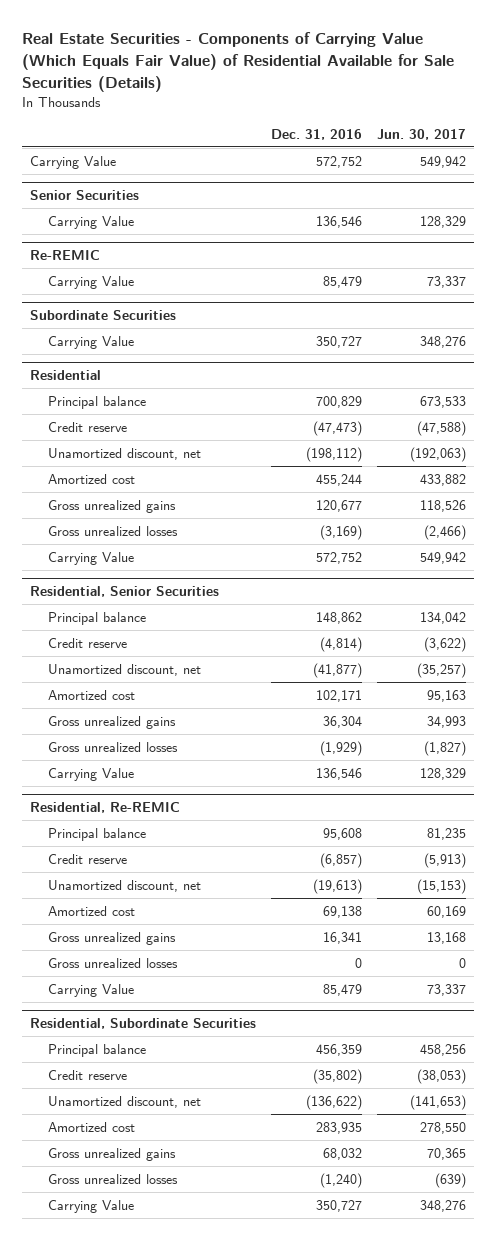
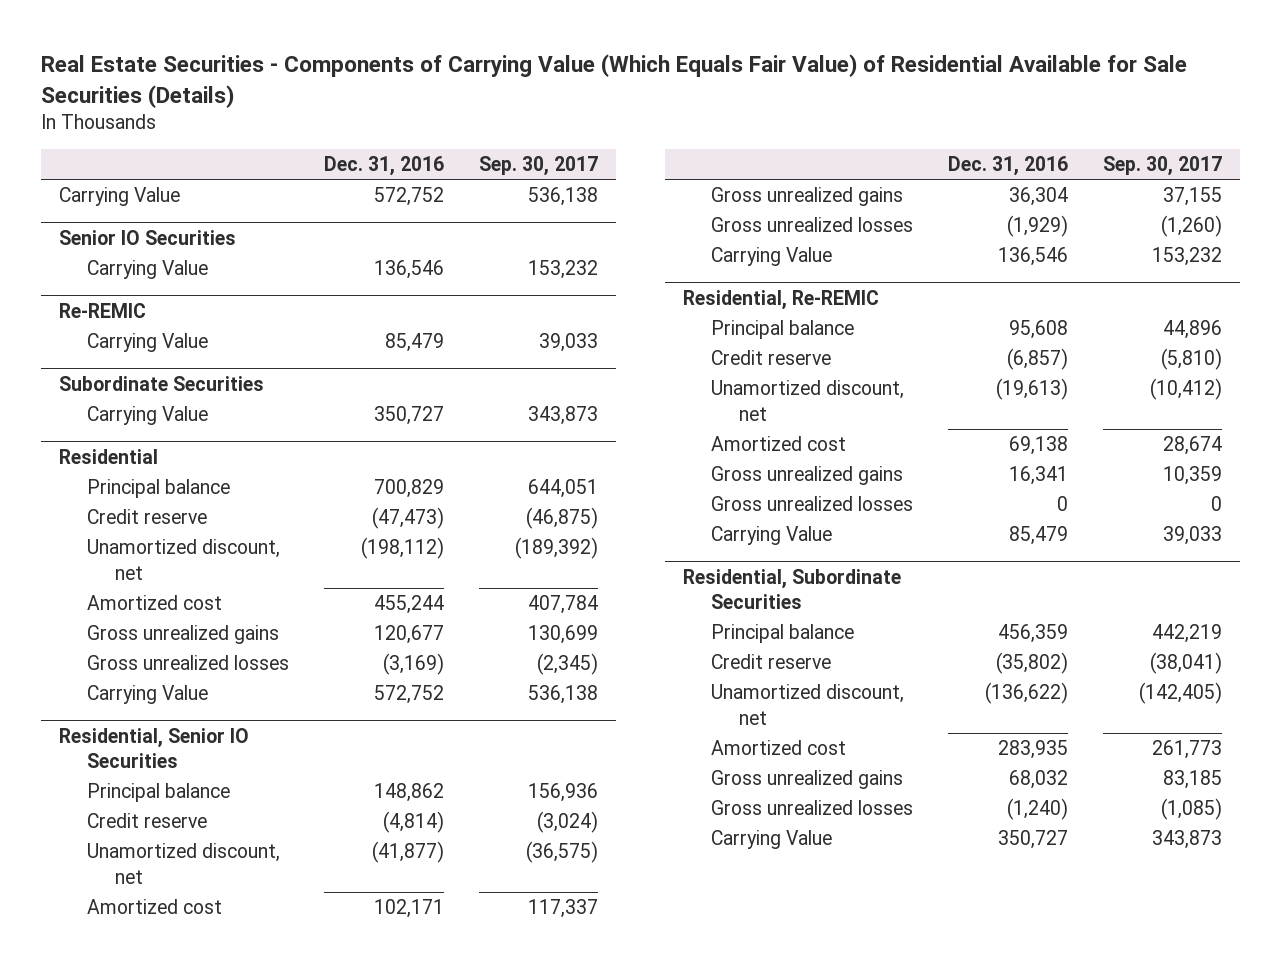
- | Dec. 31, 2016 | Jun. 30, 2017
+ | Dec. 31, 2016 | Sep. 30, 2017
- Senior Securities
+ Senior IO Securities
- Residential, Senior Securities
+ Residential, Senior IO Securities

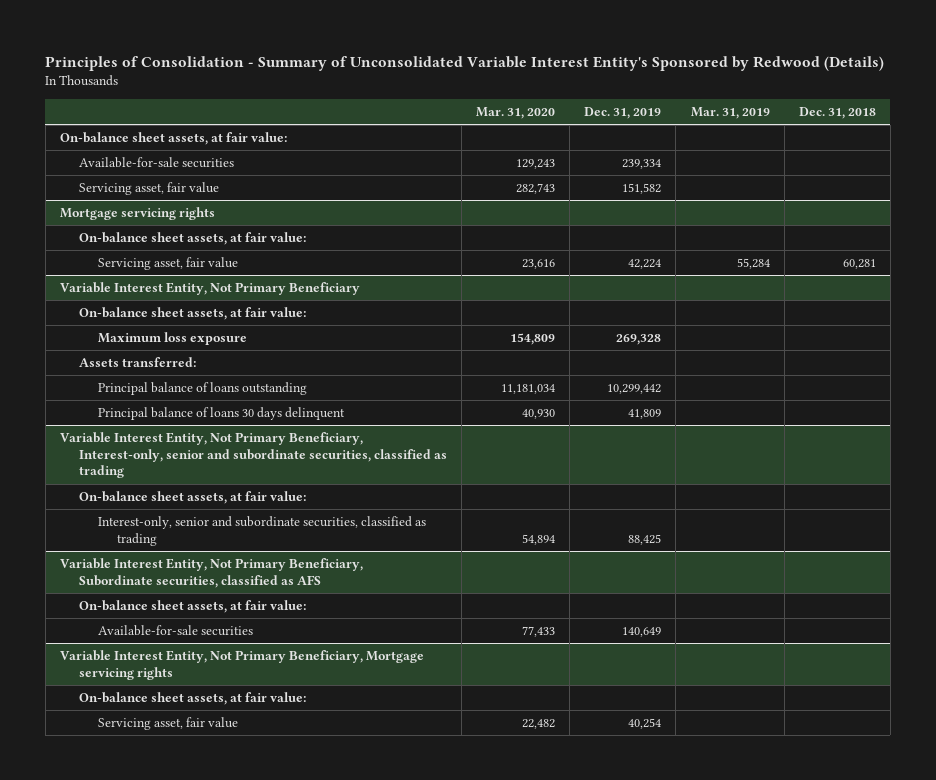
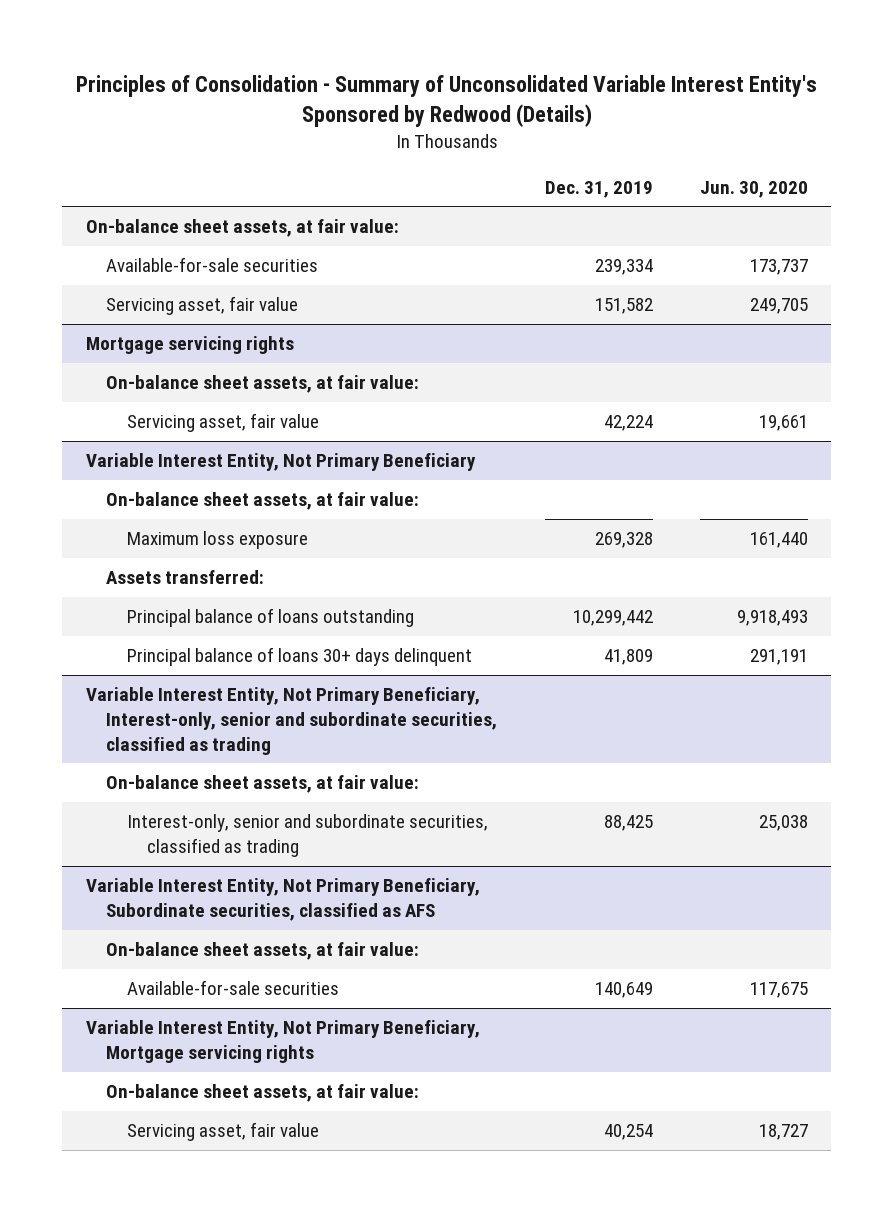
- | Mar. 31, 2020 | Dec. 31, 2019 | Mar. 31, 2019 | Dec. 31, 2018
+ | Dec. 31, 2019 | Jun. 30, 2020
@ Variable Interest Entity, Not Primary Beneficiary
- Principal balance of loans 30 days delinquent | 40,930 | 41,809 | |
+ Principal balance of loans 30+ days delinquent | 41,809 | 291,191

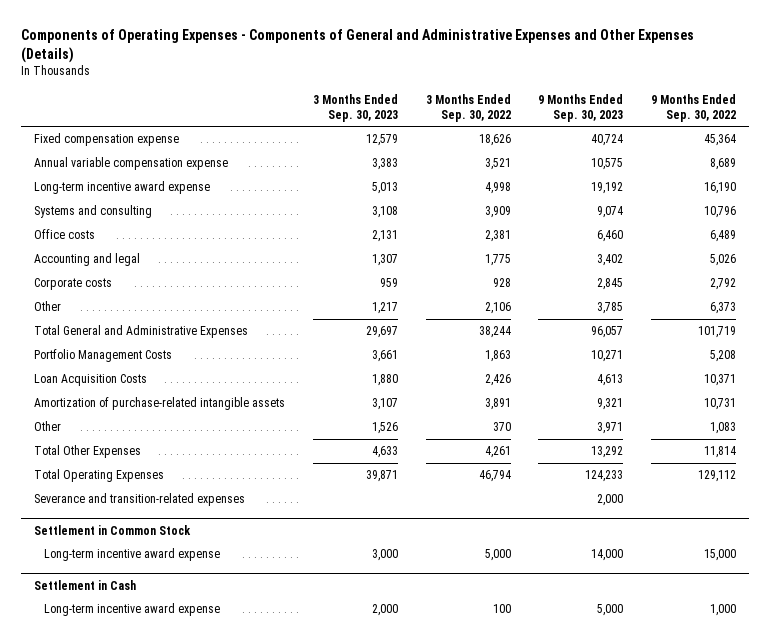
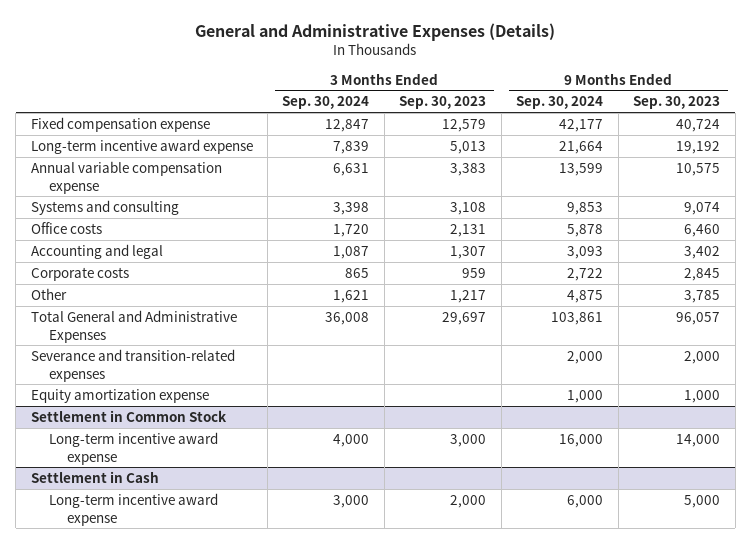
- Components of Operating Expenses - Components of General and Administrative Expenses and Other Expenses (Details)
+ General and Administrative Expenses (Details)
- | 3 Months Ended Sep. 30, 2023 | 3 Months Ended Sep. 30, 2022 | 9 Months Ended Sep. 30, 2023 | 9 Months Ended Sep. 30, 2022
+ | 3 Months Ended Sep. 30, 2024 | 3 Months Ended Sep. 30, 2023 | 9 Months Ended Sep. 30, 2024 | 9 Months Ended Sep. 30, 2023
moved down: Annual variable compensation expense | 6,631 | 3,383 | 13,599 | 10,575
- Portfolio Management Costs | 3,661 | 1,863 | 10,271 | 5,208
- Loan Acquisition Costs | 1,880 | 2,426 | 4,613 | 10,371
- Amortization of purchase-related intangible assets | 3,107 | 3,891 | 9,321 | 10,731
- Other | 1,526 | 370 | 3,971 | 1,083
- Total Other Expenses | 4,633 | 4,261 | 13,292 | 11,814
- Total Operating Expenses | 39,871 | 46,794 | 124,233 | 129,112
+ Equity amortization expense | | | 1,000 | 1,000

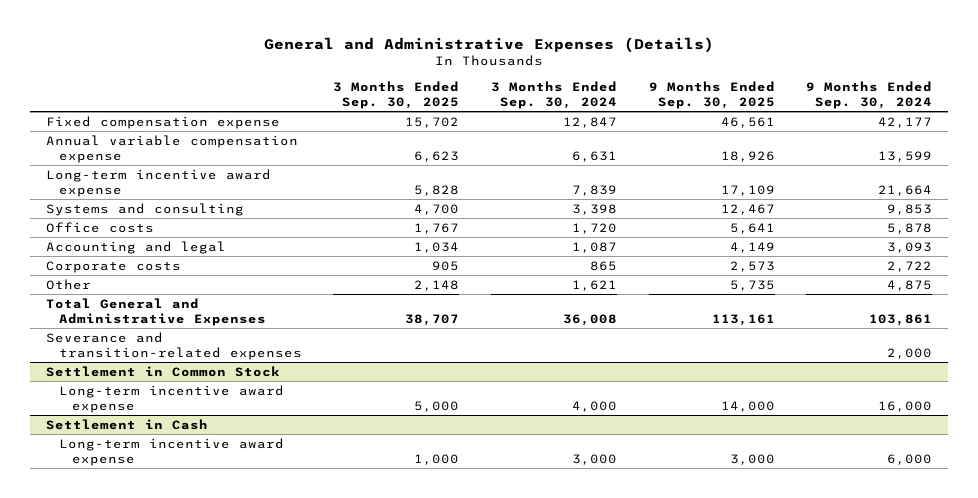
- | 3 Months Ended Sep. 30, 2024 | 3 Months Ended Sep. 30, 2023 | 9 Months Ended Sep. 30, 2024 | 9 Months Ended Sep. 30, 2023
+ | 3 Months Ended Sep. 30, 2025 | 3 Months Ended Sep. 30, 2024 | 9 Months Ended Sep. 30, 2025 | 9 Months Ended Sep. 30, 2024
moved down: Long-term incentive award expense | 5,828 | 7,839 | 17,109 | 21,664
- Equity amortization expense | | | 1,000 | 1,000

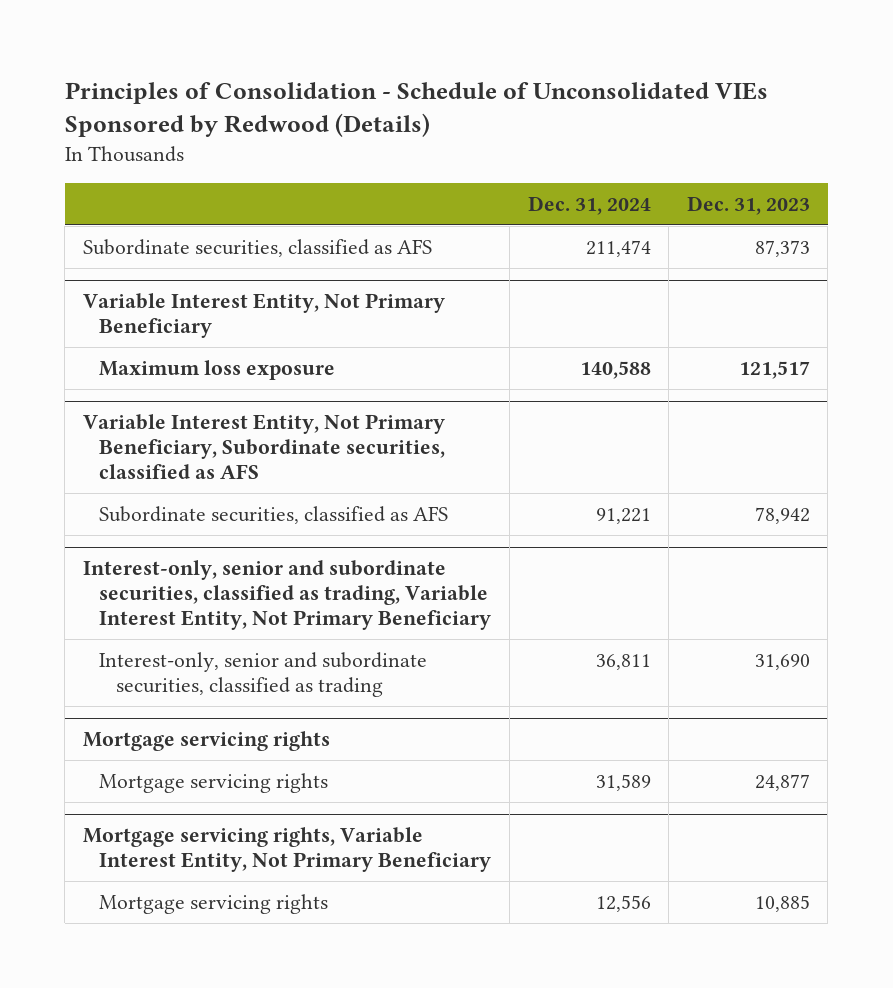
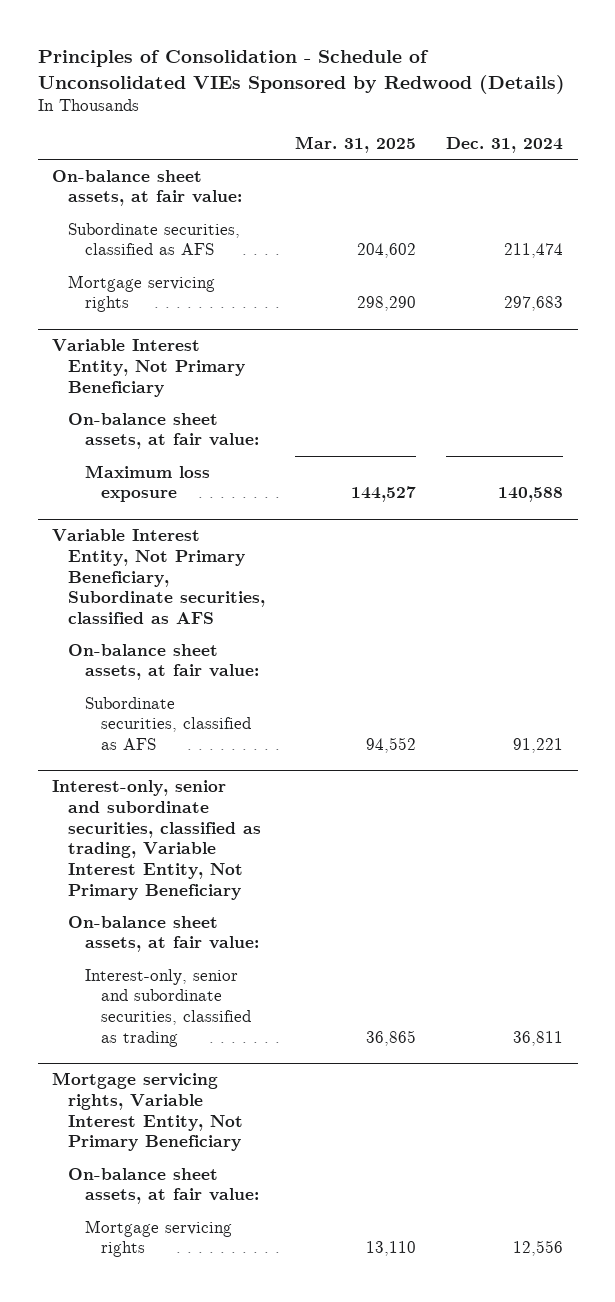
- | Dec. 31, 2024 | Dec. 31, 2023
+ | Mar. 31, 2025 | Dec. 31, 2024
+ On-balance sheet assets, at fair value:
+ Mortgage servicing rights | 298,290 | 297,683
@ Variable Interest Entity, Not Primary Beneficiary
+ On-balance sheet assets, at fair value:
@ Variable Interest Entity, Not Primary Beneficiary, Subordinate securities, classified as AFS
+ On-balance sheet assets, at fair value:
@ Interest-only, senior and subordinate securities, classified as trading, Variable Interest Entity, Not Primary Beneficiary
+ On-balance sheet assets, at fair value:
- Mortgage servicing rights
- Mortgage servicing rights | 31,589 | 24,877
@ Mortgage servicing rights, Variable Interest Entity, Not Primary Beneficiary
+ On-balance sheet assets, at fair value:

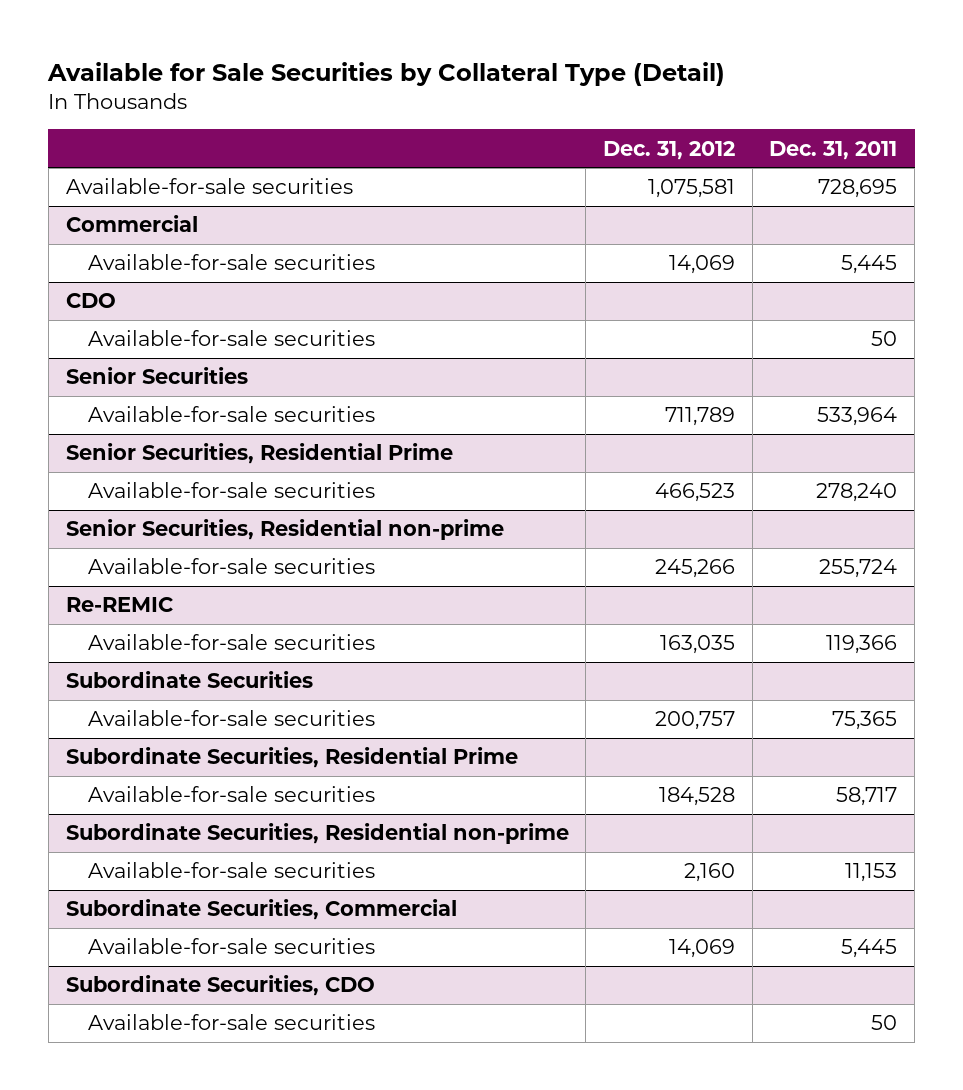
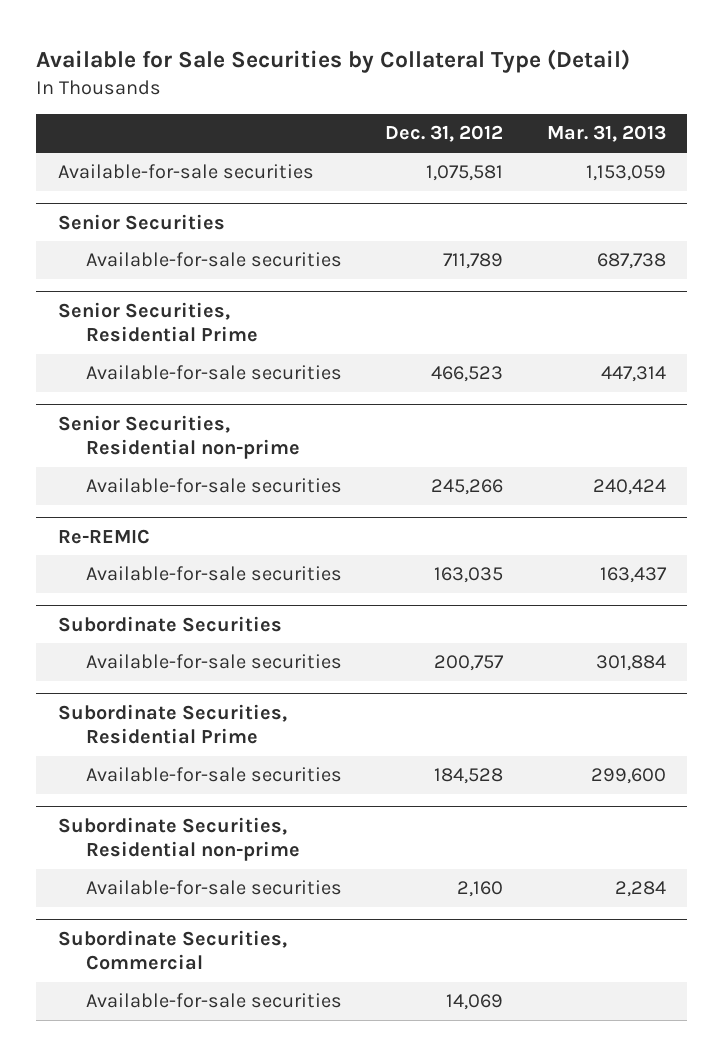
- | Dec. 31, 2012 | Dec. 31, 2011
+ | Dec. 31, 2012 | Mar. 31, 2013
- Commercial
- Available-for-sale securities | 14,069 | 5,445
- CDO
- Available-for-sale securities | | 50
- Subordinate Securities, CDO
- Available-for-sale securities | | 50

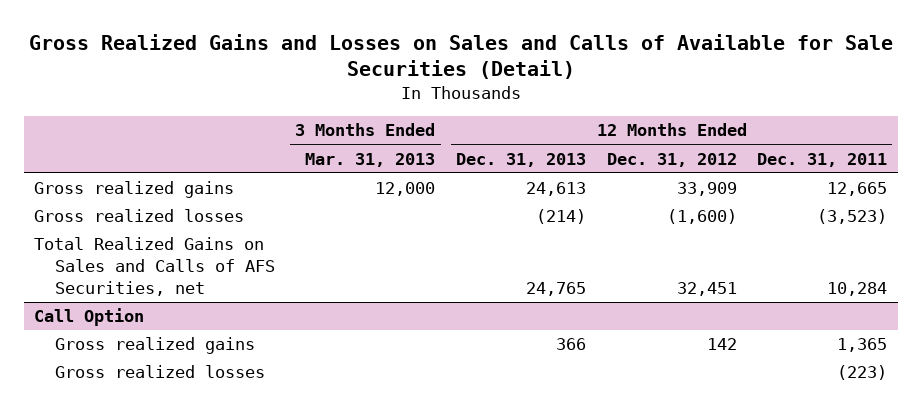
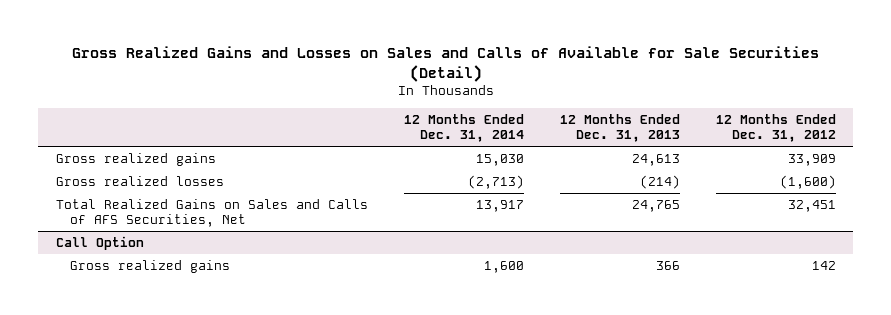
- | 3 Months Ended Mar. 31, 2013 | 12 Months Ended Dec. 31, 2013 | 12 Months Ended Dec. 31, 2012 | 12 Months Ended Dec. 31, 2011
+ | 12 Months Ended Dec. 31, 2014 | 12 Months Ended Dec. 31, 2013 | 12 Months Ended Dec. 31, 2012
- Total Realized Gains on Sales and Calls of AFS Securities, net | | 24,765 | 32,451 | 10,284
+ Total Realized Gains on Sales and Calls of AFS Securities, Net | 13,917 | 24,765 | 32,451
@ Call Option
- Gross realized losses | | | | (223)

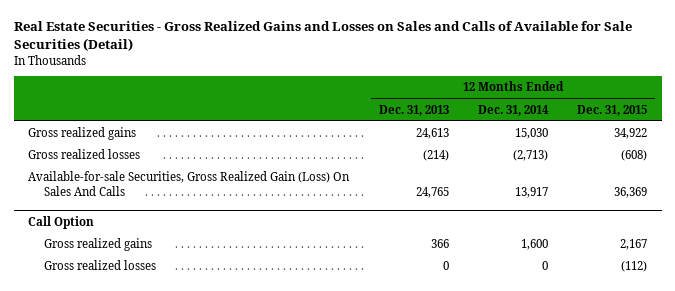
- Gross Realized Gains and Losses on Sales and Calls of Available for Sale Securities (Detail)
+ Real Estate Securities - Gross Realized Gains and Losses on Sales and Calls of Available for Sale Securities (Detail)
- | 12 Months Ended Dec. 31, 2014 | 12 Months Ended Dec. 31, 2013 | 12 Months Ended Dec. 31, 2012
+ | 12 Months Ended Dec. 31, 2013 | 12 Months Ended Dec. 31, 2014 | 12 Months Ended Dec. 31, 2015
- Total Realized Gains on Sales and Calls of AFS Securities, Net | 13,917 | 24,765 | 32,451
+ Available-for-sale Securities, Gross Realized Gain (Loss) On Sales And Calls | 24,765 | 13,917 | 36,369
@ Call Option
+ Gross realized losses | 0 | 0 | (112)

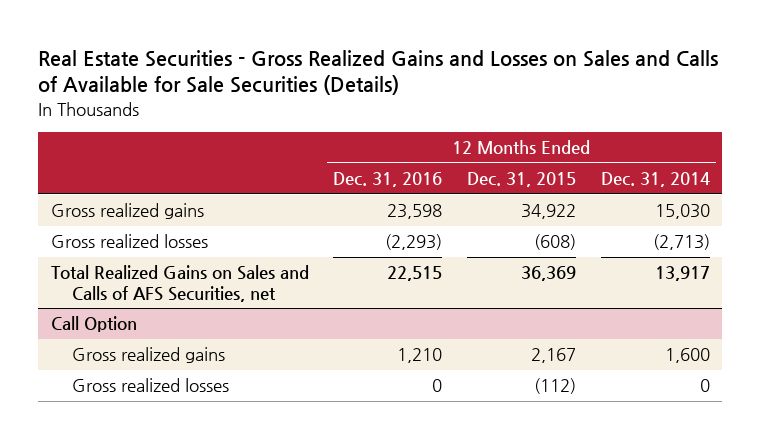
- Real Estate Securities - Gross Realized Gains and Losses on Sales and Calls of Available for Sale Securities (Detail)
+ Real Estate Securities - Gross Realized Gains and Losses on Sales and Calls of Available for Sale Securities (Details)
- | 12 Months Ended Dec. 31, 2013 | 12 Months Ended Dec. 31, 2014 | 12 Months Ended Dec. 31, 2015
+ | 12 Months Ended Dec. 31, 2016 | 12 Months Ended Dec. 31, 2015 | 12 Months Ended Dec. 31, 2014
- Available-for-sale Securities, Gross Realized Gain (Loss) On Sales And Calls | 24,765 | 13,917 | 36,369
+ Total Realized Gains on Sales and Calls of AFS Securities, net | 22,515 | 36,369 | 13,917

